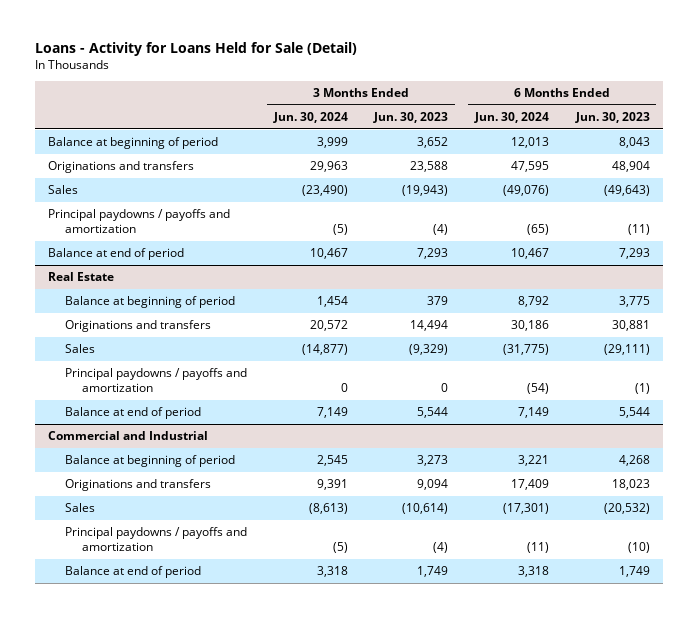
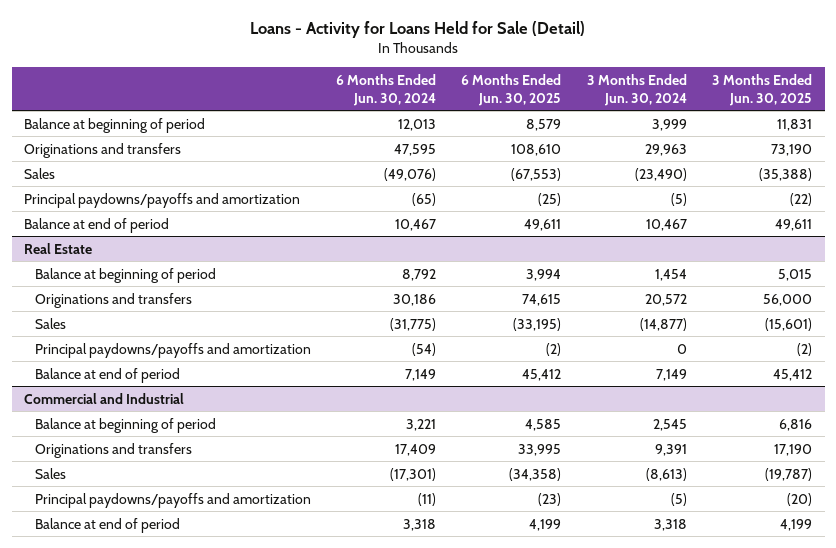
- | 3 Months Ended Jun. 30, 2024 | 3 Months Ended Jun. 30, 2023 | 6 Months Ended Jun. 30, 2024 | 6 Months Ended Jun. 30, 2023
+ | 6 Months Ended Jun. 30, 2024 | 6 Months Ended Jun. 30, 2025 | 3 Months Ended Jun. 30, 2024 | 3 Months Ended Jun. 30, 2025
- Principal paydowns / payoffs and amortization | (5) | (4) | (65) | (11)
+ Principal paydowns/payoffs and amortization | (65) | (25) | (5) | (22)
@ Real Estate
- Principal paydowns / payoffs and amortization | 0 | 0 | (54) | (1)
+ Principal paydowns/payoffs and amortization | (54) | (2) | 0 | (2)
@ Commercial and Industrial
- Principal paydowns / payoffs and amortization | (5) | (4) | (11) | (10)
+ Principal paydowns/payoffs and amortization | (11) | (23) | (5) | (20)

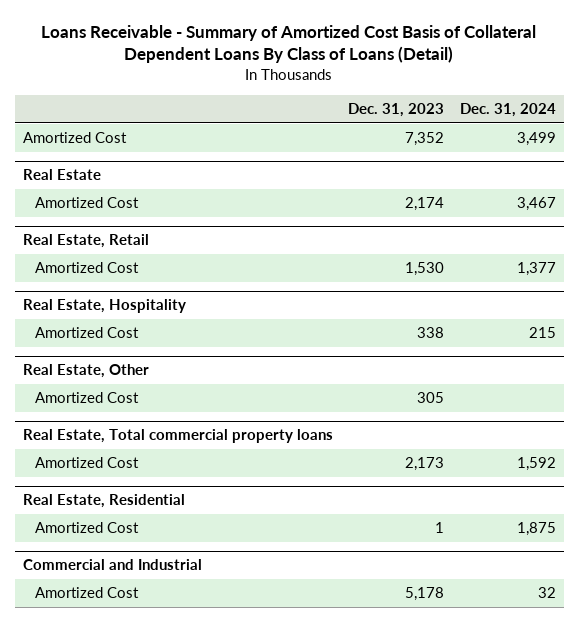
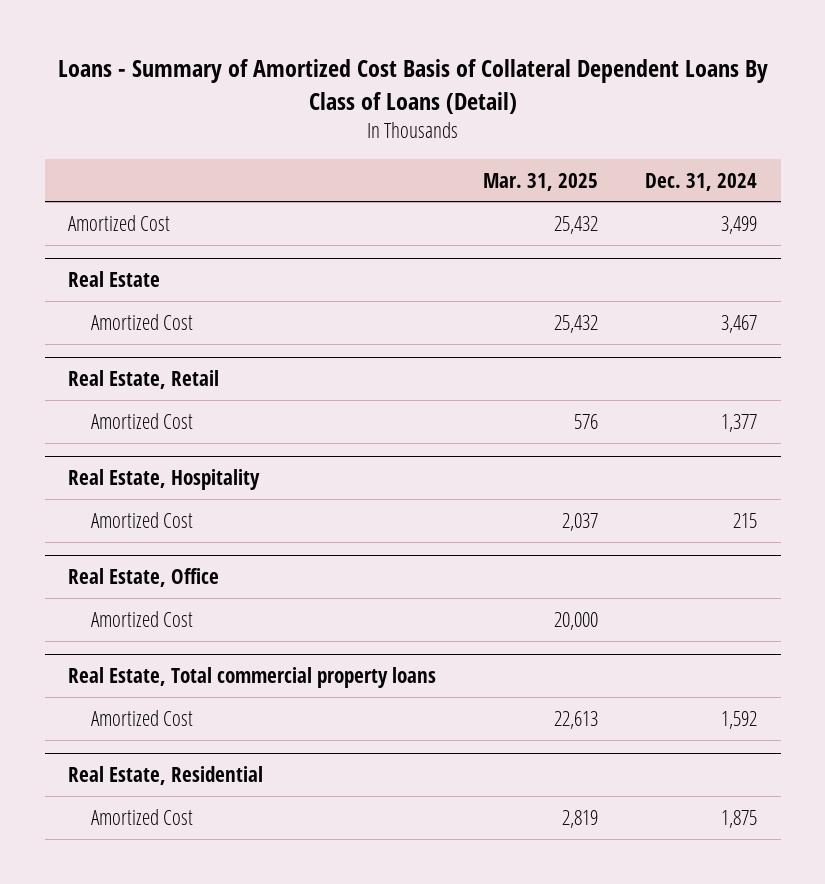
- Loans Receivable - Summary of Amortized Cost Basis of Collateral Dependent Loans By Class of Loans (Detail)
+ Loans - Summary of Amortized Cost Basis of Collateral Dependent Loans By Class of Loans (Detail)
- | Dec. 31, 2023 | Dec. 31, 2024
+ | Mar. 31, 2025 | Dec. 31, 2024
- Real Estate, Other
+ Real Estate, Office
- Commercial and Industrial
- Amortized Cost | 5,178 | 32

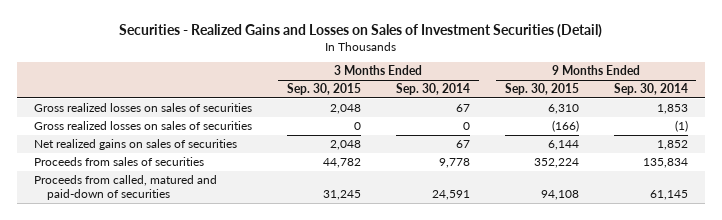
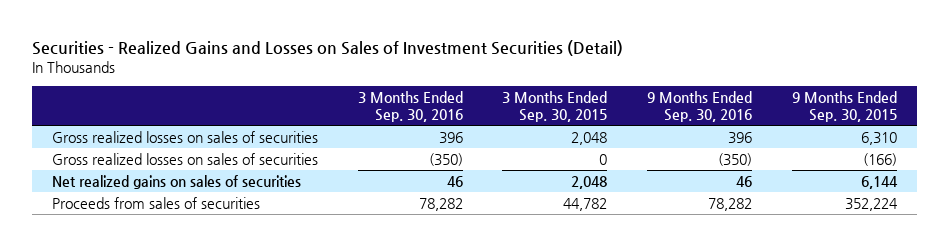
- | 3 Months Ended Sep. 30, 2015 | 3 Months Ended Sep. 30, 2014 | 9 Months Ended Sep. 30, 2015 | 9 Months Ended Sep. 30, 2014
+ | 3 Months Ended Sep. 30, 2016 | 3 Months Ended Sep. 30, 2015 | 9 Months Ended Sep. 30, 2016 | 9 Months Ended Sep. 30, 2015
- Proceeds from called, matured and paid-down of securities | 31,245 | 24,591 | 94,108 | 61,145

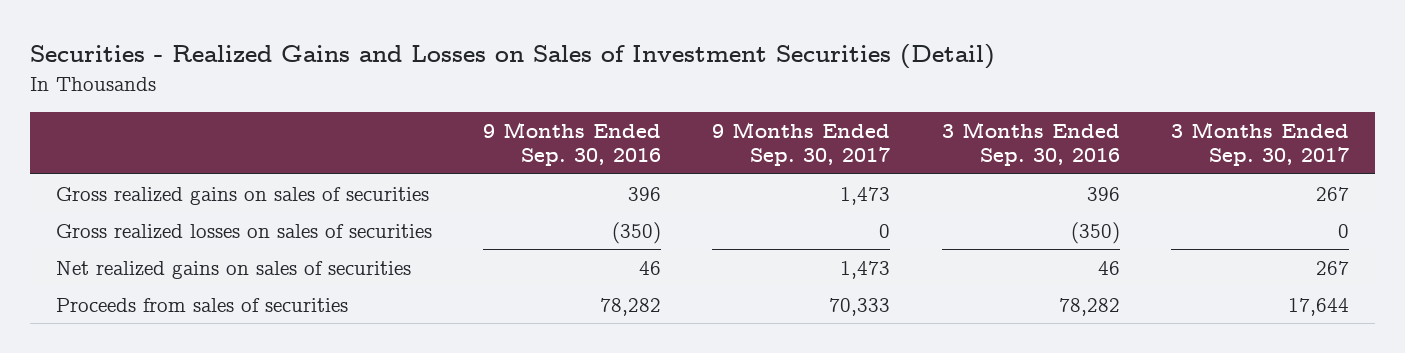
- | 3 Months Ended Sep. 30, 2016 | 3 Months Ended Sep. 30, 2015 | 9 Months Ended Sep. 30, 2016 | 9 Months Ended Sep. 30, 2015
+ | 9 Months Ended Sep. 30, 2016 | 9 Months Ended Sep. 30, 2017 | 3 Months Ended Sep. 30, 2016 | 3 Months Ended Sep. 30, 2017
- Gross realized losses on sales of securities | 396 | 2,048 | 396 | 6,310
+ Gross realized gains on sales of securities | 396 | 1,473 | 396 | 267

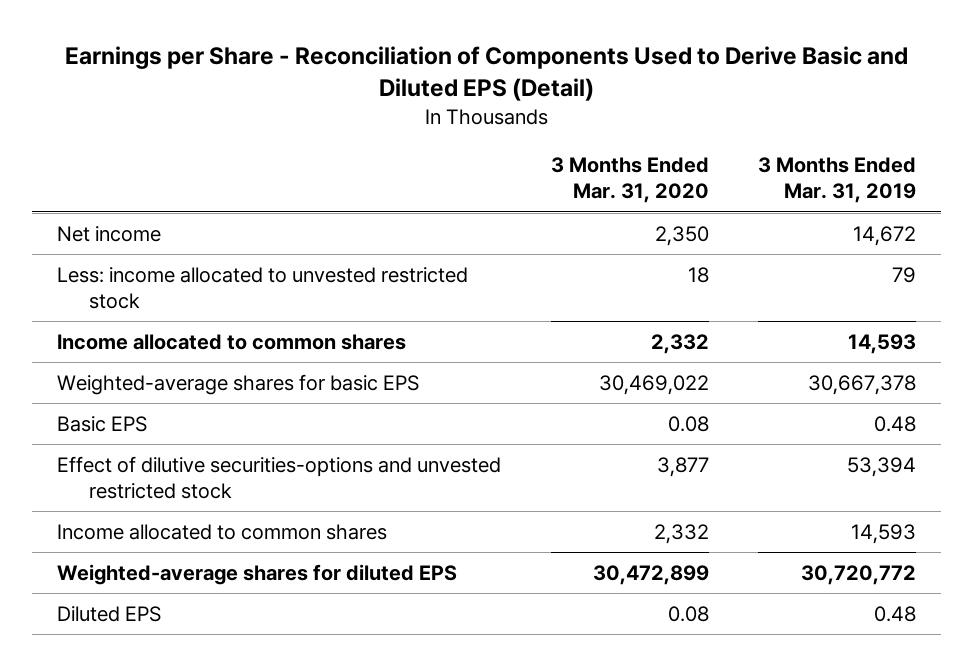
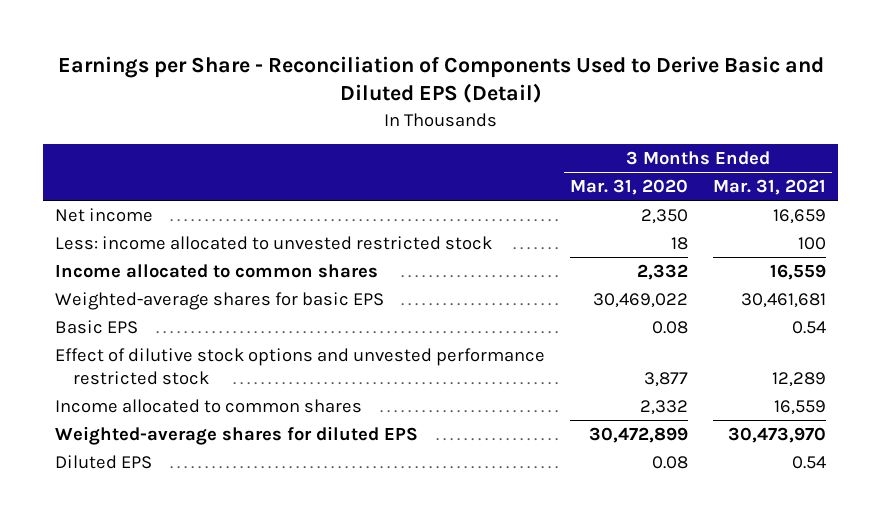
- | 3 Months Ended Mar. 31, 2020 | 3 Months Ended Mar. 31, 2019
+ | 3 Months Ended Mar. 31, 2020 | 3 Months Ended Mar. 31, 2021
- Effect of dilutive securities-options and unvested restricted stock | 3,877 | 53,394
+ Effect of dilutive stock options and unvested performance restricted stock | 3,877 | 12,289

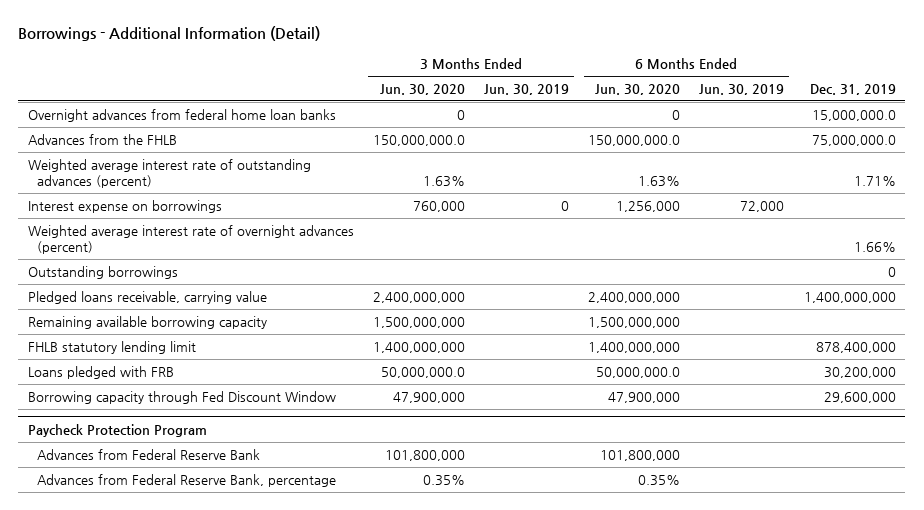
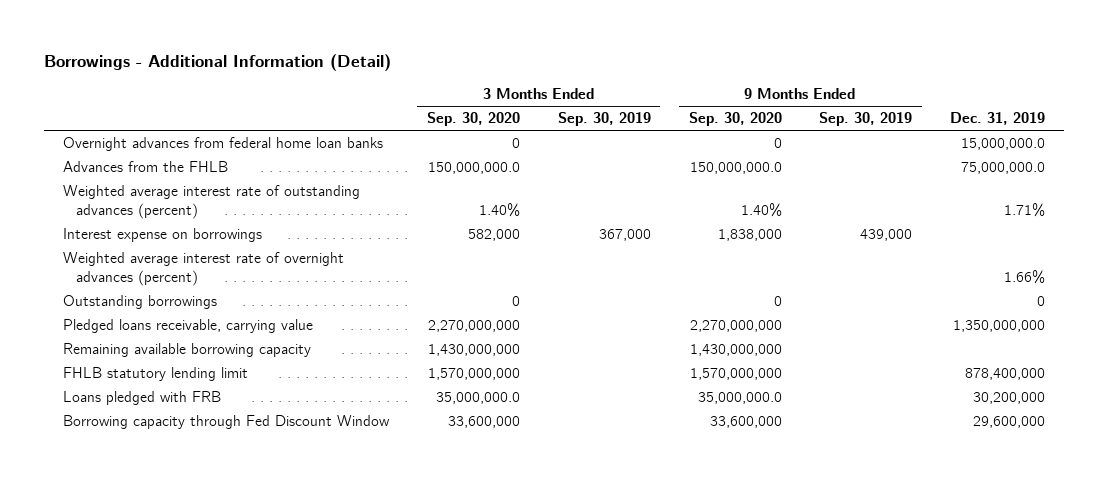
- | 3 Months Ended Jun. 30, 2020 | 3 Months Ended Jun. 30, 2019 | 6 Months Ended Jun. 30, 2020 | 6 Months Ended Jun. 30, 2019 | Dec. 31, 2019
+ | 3 Months Ended Sep. 30, 2020 | 3 Months Ended Sep. 30, 2019 | 9 Months Ended Sep. 30, 2020 | 9 Months Ended Sep. 30, 2019 | Dec. 31, 2019
- Pledged loans receivable, carrying value | 2,400,000,000 | | 2,400,000,000 | | 1,400,000,000
+ Pledged loans receivable, carrying value | 2,270,000,000 | | 2,270,000,000 | | 1,350,000,000
- Paycheck Protection Program
- Advances from Federal Reserve Bank | 101,800,000 | | 101,800,000 | |
- Advances from Federal Reserve Bank, percentage | 0.35% | | 0.35% | |

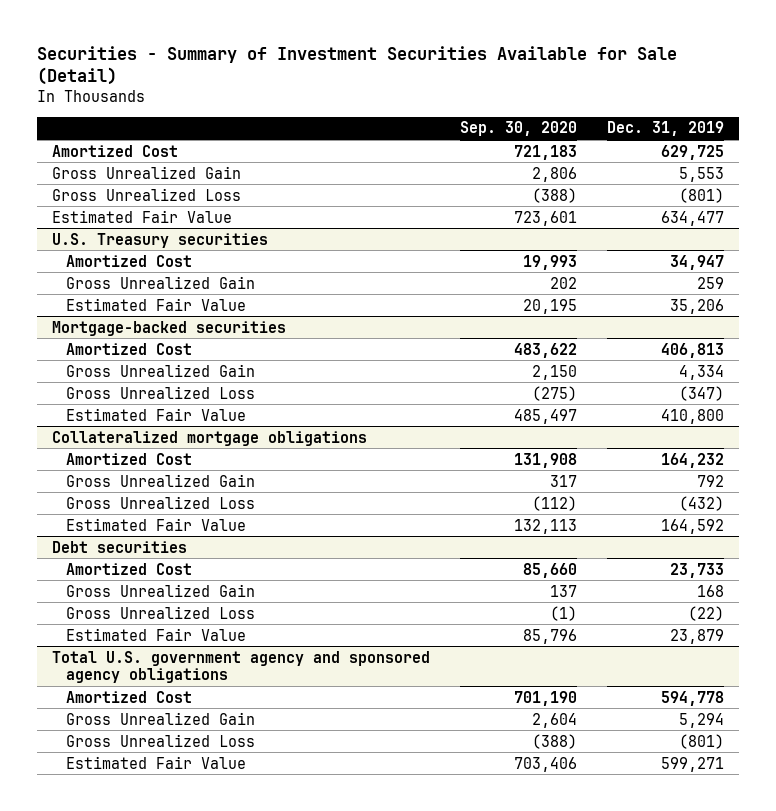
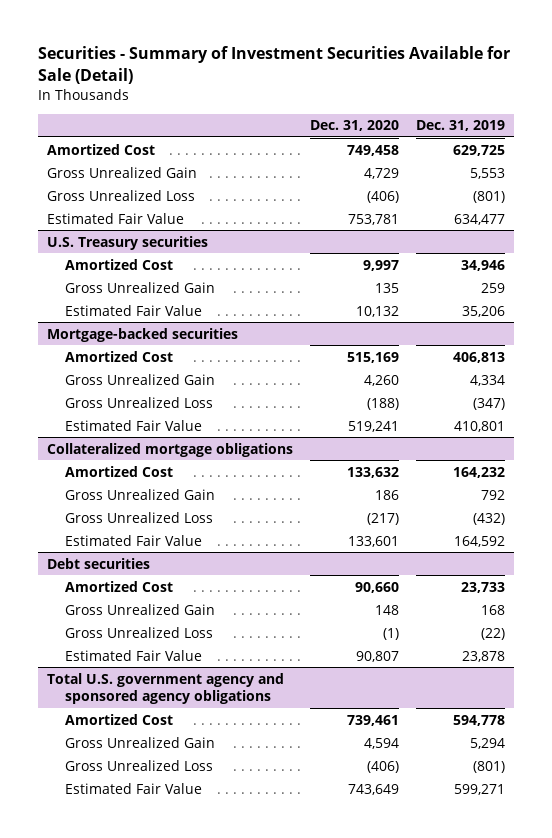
- | Sep. 30, 2020 | Dec. 31, 2019
+ | Dec. 31, 2020 | Dec. 31, 2019
@ U.S. Treasury securities
- Amortized Cost | 19,993 | 34,947
+ Amortized Cost | 9,997 | 34,946
@ Mortgage-backed securities
- Estimated Fair Value | 485,497 | 410,800
+ Estimated Fair Value | 519,241 | 410,801
@ Debt securities
- Estimated Fair Value | 85,796 | 23,879
+ Estimated Fair Value | 90,807 | 23,878

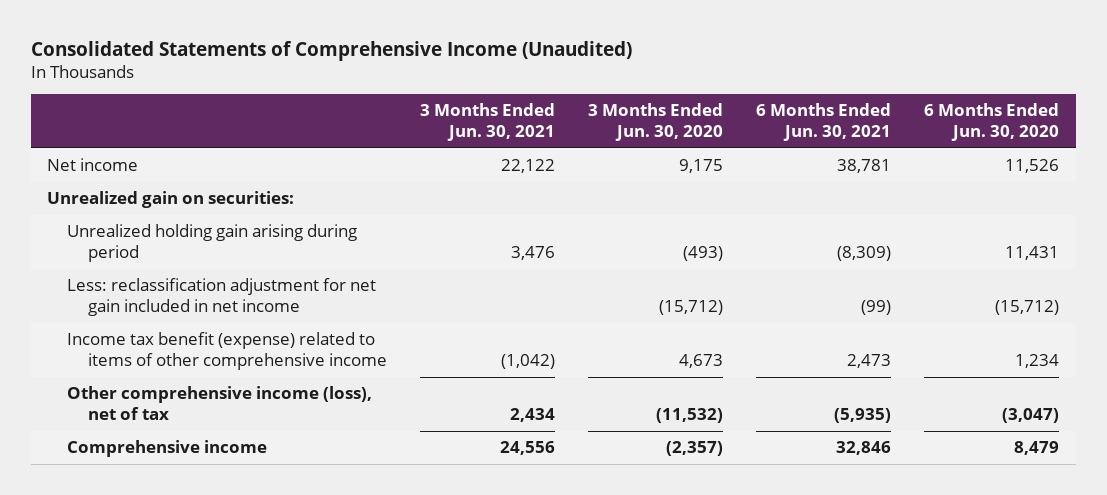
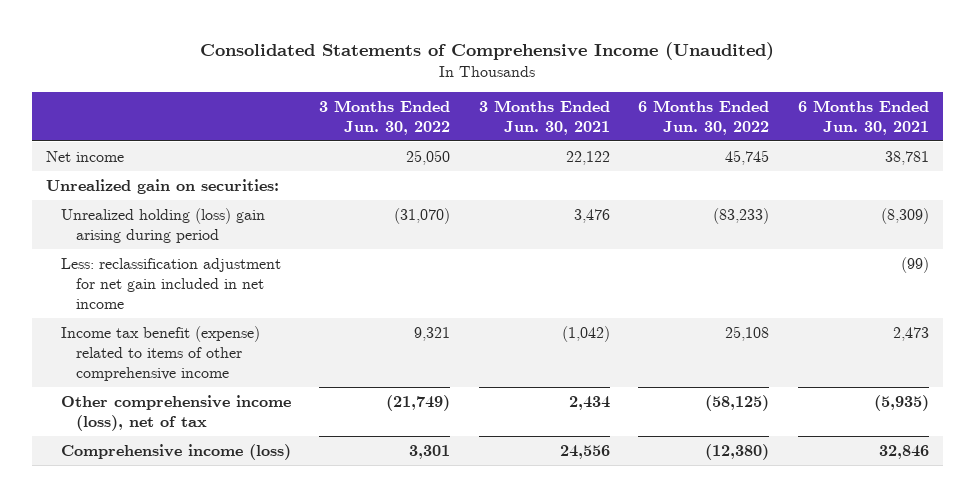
- | 3 Months Ended Jun. 30, 2021 | 3 Months Ended Jun. 30, 2020 | 6 Months Ended Jun. 30, 2021 | 6 Months Ended Jun. 30, 2020
+ | 3 Months Ended Jun. 30, 2022 | 3 Months Ended Jun. 30, 2021 | 6 Months Ended Jun. 30, 2022 | 6 Months Ended Jun. 30, 2021
- Unrealized holding gain arising during period | 3,476 | (493) | (8,309) | 11,431
+ Unrealized holding (loss) gain arising during period | (31,070) | 3,476 | (83,233) | (8,309)
- Comprehensive income | 24,556 | (2,357) | 32,846 | 8,479
+ Comprehensive income (loss) | 3,301 | 24,556 | (12,380) | 32,846

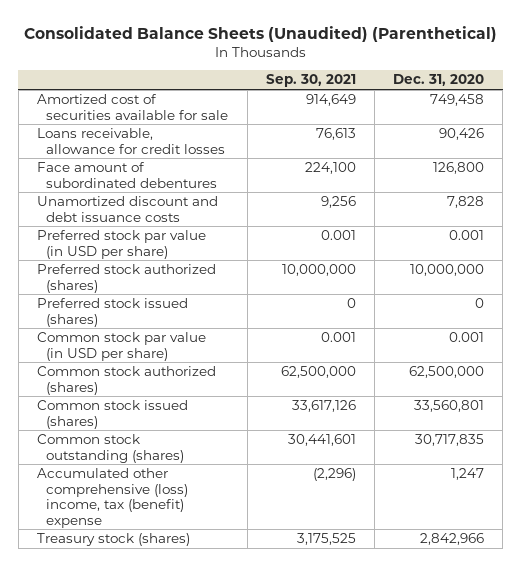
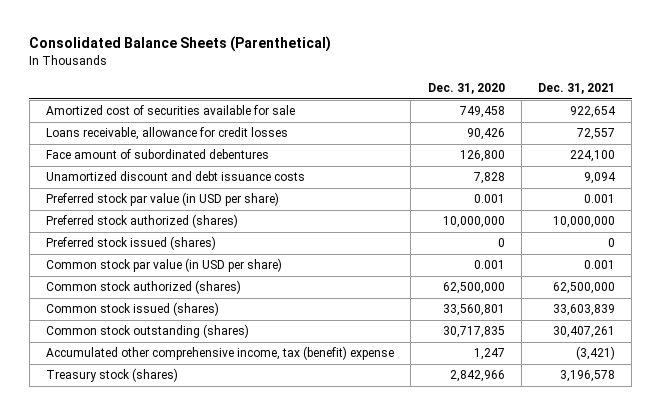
- Consolidated Balance Sheets (Unaudited) (Parenthetical)
+ Consolidated Balance Sheets (Parenthetical)
- | Sep. 30, 2021 | Dec. 31, 2020
+ | Dec. 31, 2020 | Dec. 31, 2021
- Accumulated other comprehensive (loss) income, tax (benefit) expense | (2,296) | 1,247
+ Accumulated other comprehensive income, tax (benefit) expense | 1,247 | (3,421)

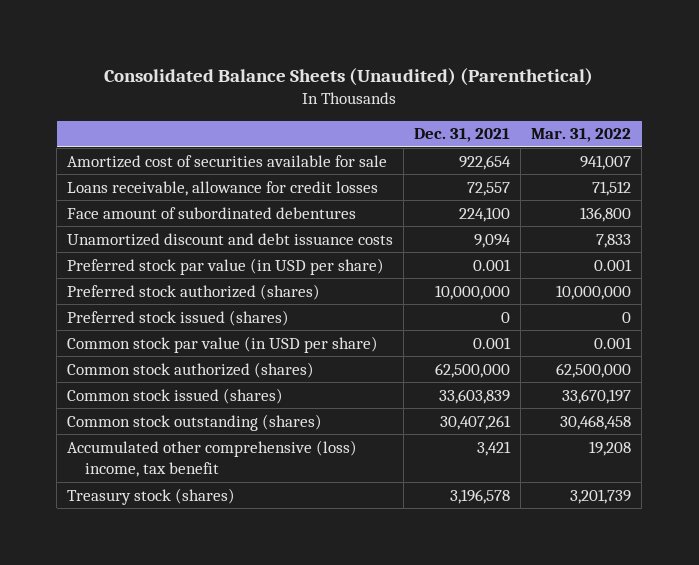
- Consolidated Balance Sheets (Parenthetical)
+ Consolidated Balance Sheets (Unaudited) (Parenthetical)
- | Dec. 31, 2020 | Dec. 31, 2021
+ | Dec. 31, 2021 | Mar. 31, 2022
- Accumulated other comprehensive income, tax (benefit) expense | 1,247 | (3,421)
+ Accumulated other comprehensive (loss) income, tax benefit | 3,421 | 19,208

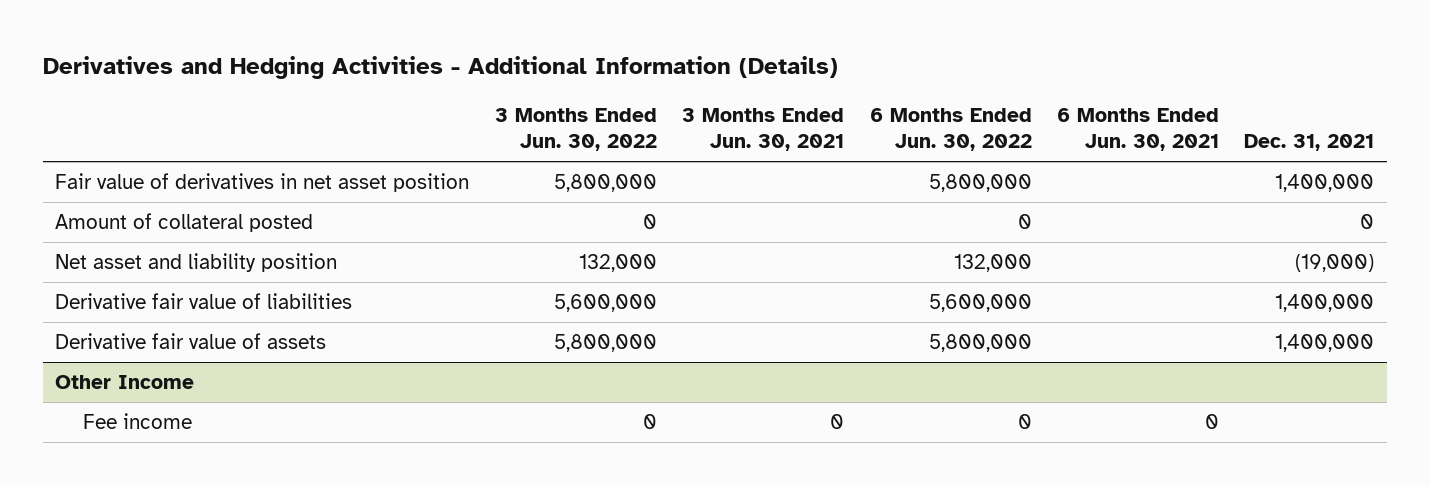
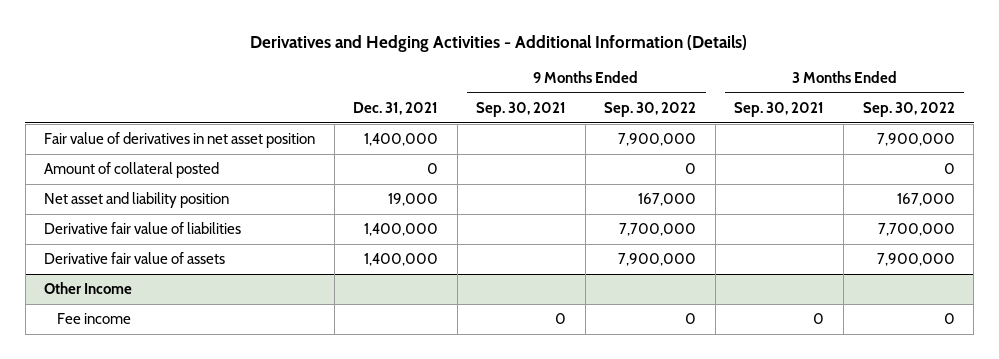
- | 3 Months Ended Jun. 30, 2022 | 3 Months Ended Jun. 30, 2021 | 6 Months Ended Jun. 30, 2022 | 6 Months Ended Jun. 30, 2021 | Dec. 31, 2021
+ | Dec. 31, 2021 | 9 Months Ended Sep. 30, 2021 | 9 Months Ended Sep. 30, 2022 | 3 Months Ended Sep. 30, 2021 | 3 Months Ended Sep. 30, 2022
- Net asset and liability position | 132,000 | | 132,000 | | (19,000)
+ Net asset and liability position | 19,000 | | 167,000 | | 167,000

